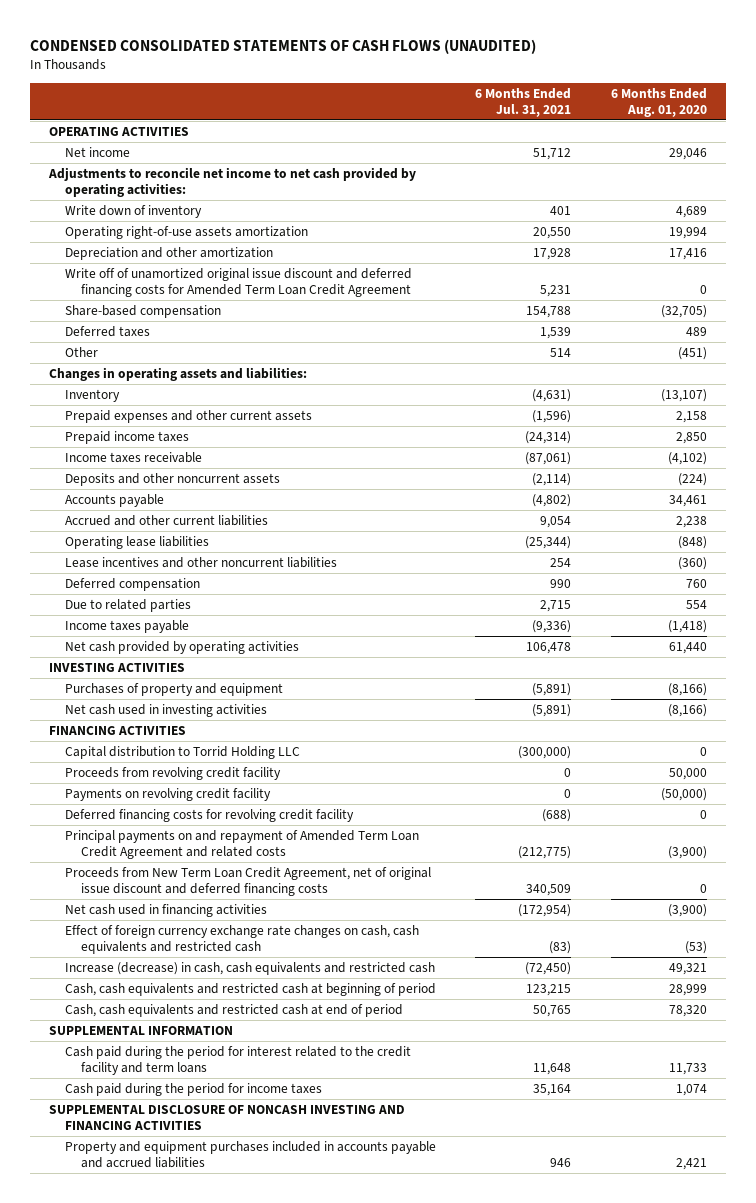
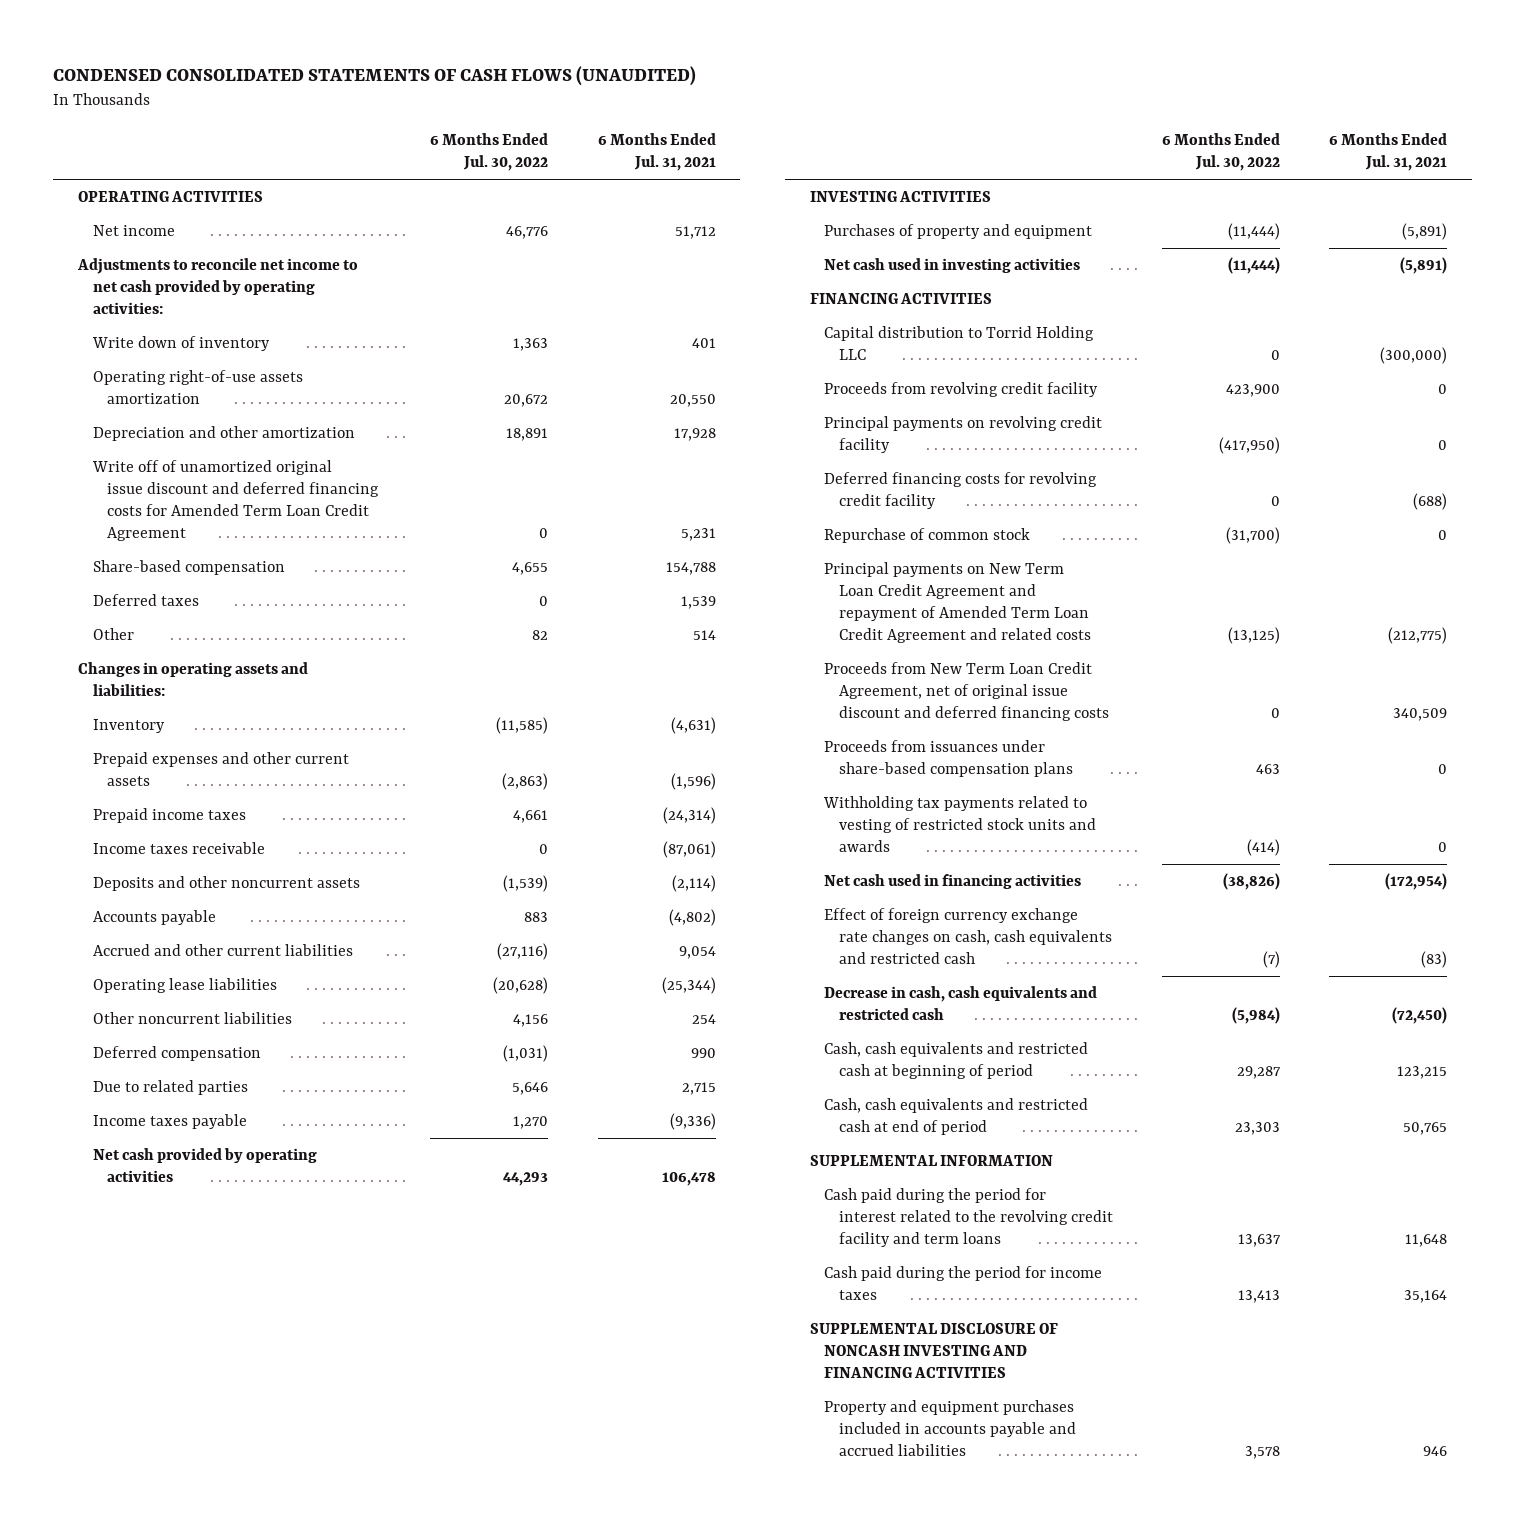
- | 6 Months Ended Jul. 31, 2021 | 6 Months Ended Aug. 01, 2020
+ | 6 Months Ended Jul. 30, 2022 | 6 Months Ended Jul. 31, 2021
- Lease incentives and other noncurrent liabilities | 254 | (360)
+ Other noncurrent liabilities | 4,156 | 254
- Payments on revolving credit facility | 0 | (50,000)
+ Principal payments on revolving credit facility | (417,950) | 0
- Principal payments on and repayment of Amended Term Loan Credit Agreement and related costs | (212,775) | (3,900)
+ Repurchase of common stock | (31,700) | 0
+ Principal payments on New Term Loan Credit Agreement and repayment of Amended Term Loan Credit Agreement and related costs | (13,125) | (212,775)
+ Proceeds from issuances under share-based compensation plans | 463 | 0
+ Withholding tax payments related to vesting of restricted stock units and awards | (414) | 0
- Increase (decrease) in cash, cash equivalents and restricted cash | (72,450) | 49,321
+ Decrease in cash, cash equivalents and restricted cash | (5,984) | (72,450)
- Cash paid during the period for interest related to the credit facility and term loans | 11,648 | 11,733
+ Cash paid during the period for interest related to the revolving credit facility and term loans | 13,637 | 11,648

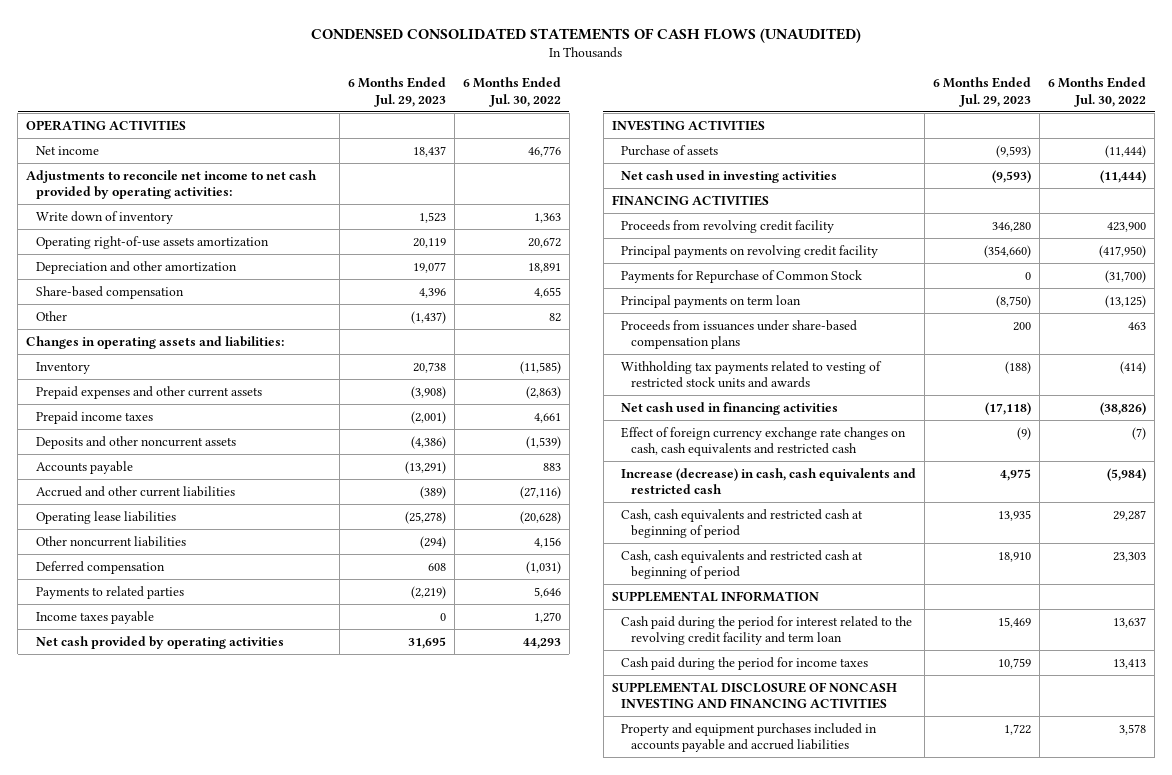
- | 6 Months Ended Jul. 30, 2022 | 6 Months Ended Jul. 31, 2021
+ | 6 Months Ended Jul. 29, 2023 | 6 Months Ended Jul. 30, 2022
- Write off of unamortized original issue discount and deferred financing costs for Amended Term Loan Credit Agreement | 0 | 5,231
- Deferred taxes | 0 | 1,539
- Income taxes receivable | 0 | (87,061)
- Due to related parties | 5,646 | 2,715
+ Payments to related parties | (2,219) | 5,646
- Purchases of property and equipment | (11,444) | (5,891)
+ Purchase of assets | (9,593) | (11,444)
- Capital distribution to Torrid Holding LLC | 0 | (300,000)
- Deferred financing costs for revolving credit facility | 0 | (688)
- Repurchase of common stock | (31,700) | 0
- Principal payments on New Term Loan Credit Agreement and repayment of Amended Term Loan Credit Agreement and related costs | (13,125) | (212,775)
- Proceeds from New Term Loan Credit Agreement, net of original issue discount and deferred financing costs | 0 | 340,509
+ Payments for Repurchase of Common Stock | 0 | (31,700)
+ Principal payments on term loan | (8,750) | (13,125)
- Decrease in cash, cash equivalents and restricted cash | (5,984) | (72,450)
+ Increase (decrease) in cash, cash equivalents and restricted cash | 4,975 | (5,984)
- Cash, cash equivalents and restricted cash at end of period | 23,303 | 50,765
+ Cash, cash equivalents and restricted cash at beginning of period | 18,910 | 23,303
- Cash paid during the period for interest related to the revolving credit facility and term loans | 13,637 | 11,648
+ Cash paid during the period for interest related to the revolving credit facility and term loan | 15,469 | 13,637

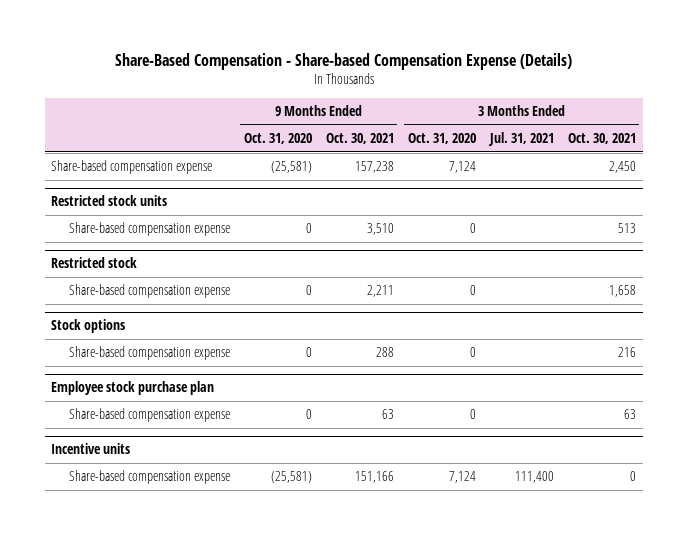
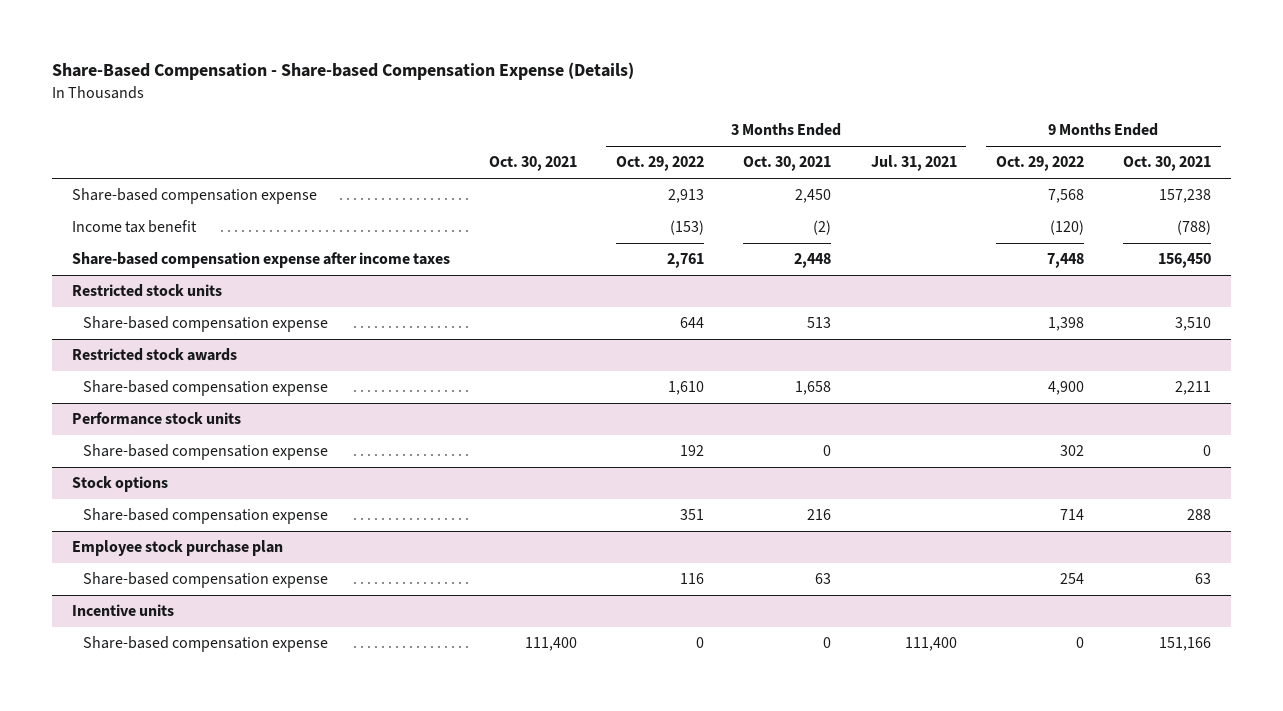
- | 9 Months Ended Oct. 31, 2020 | 9 Months Ended Oct. 30, 2021 | 3 Months Ended Oct. 31, 2020 | 3 Months Ended Jul. 31, 2021 | 3 Months Ended Oct. 30, 2021
+ | Oct. 30, 2021 | 3 Months Ended Oct. 29, 2022 | 3 Months Ended Oct. 30, 2021 | 3 Months Ended Jul. 31, 2021 | 9 Months Ended Oct. 29, 2022 | 9 Months Ended Oct. 30, 2021
+ Income tax benefit | | (153) | (2) | | (120) | (788)
+ Share-based compensation expense after income taxes | | 2,761 | 2,448 | | 7,448 | 156,450
- Restricted stock
+ Restricted stock awards
+ Performance stock units
+ Share-based compensation expense | | 192 | 0 | | 302 | 0

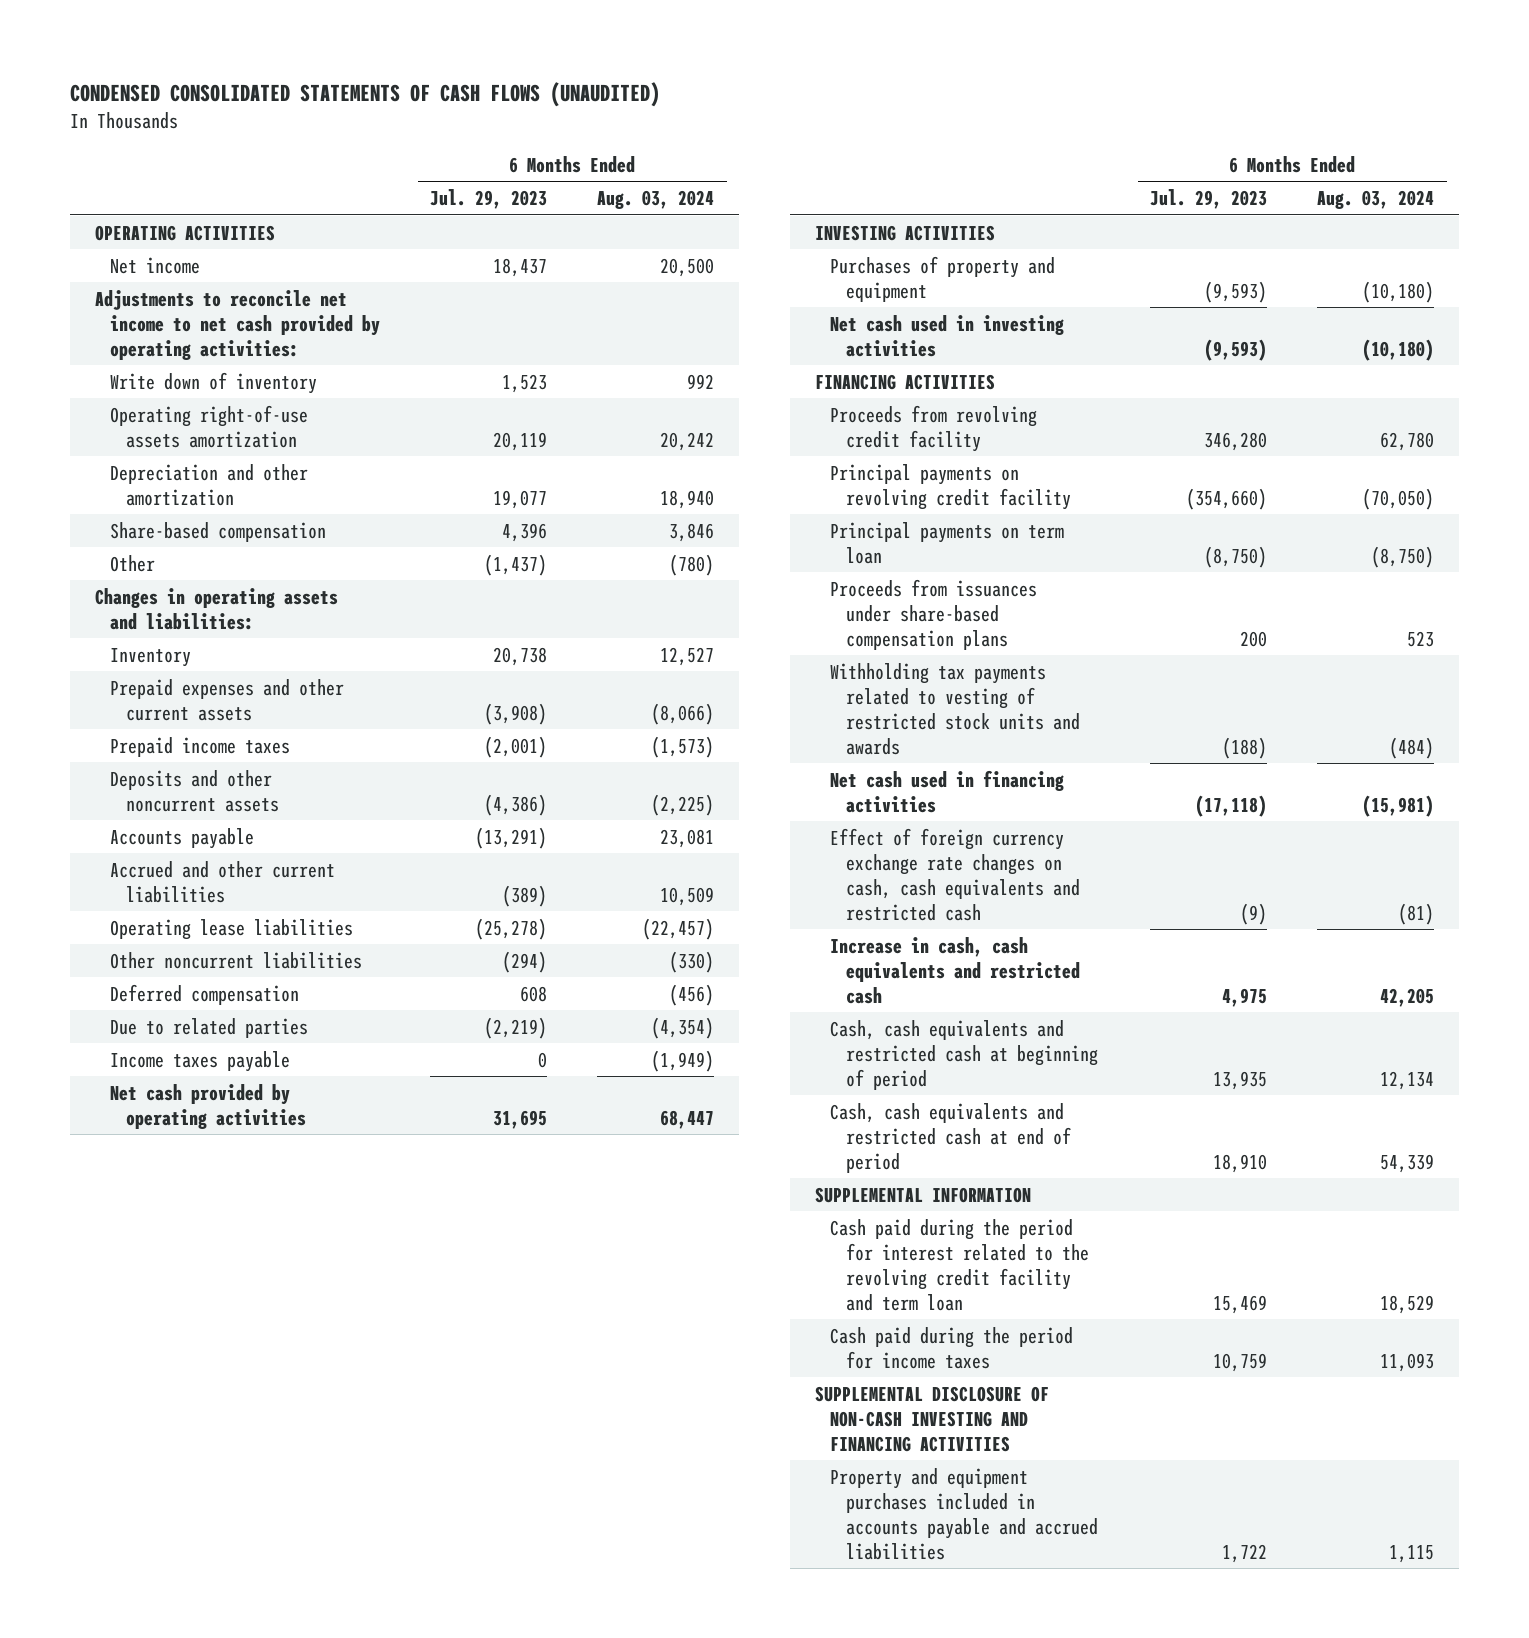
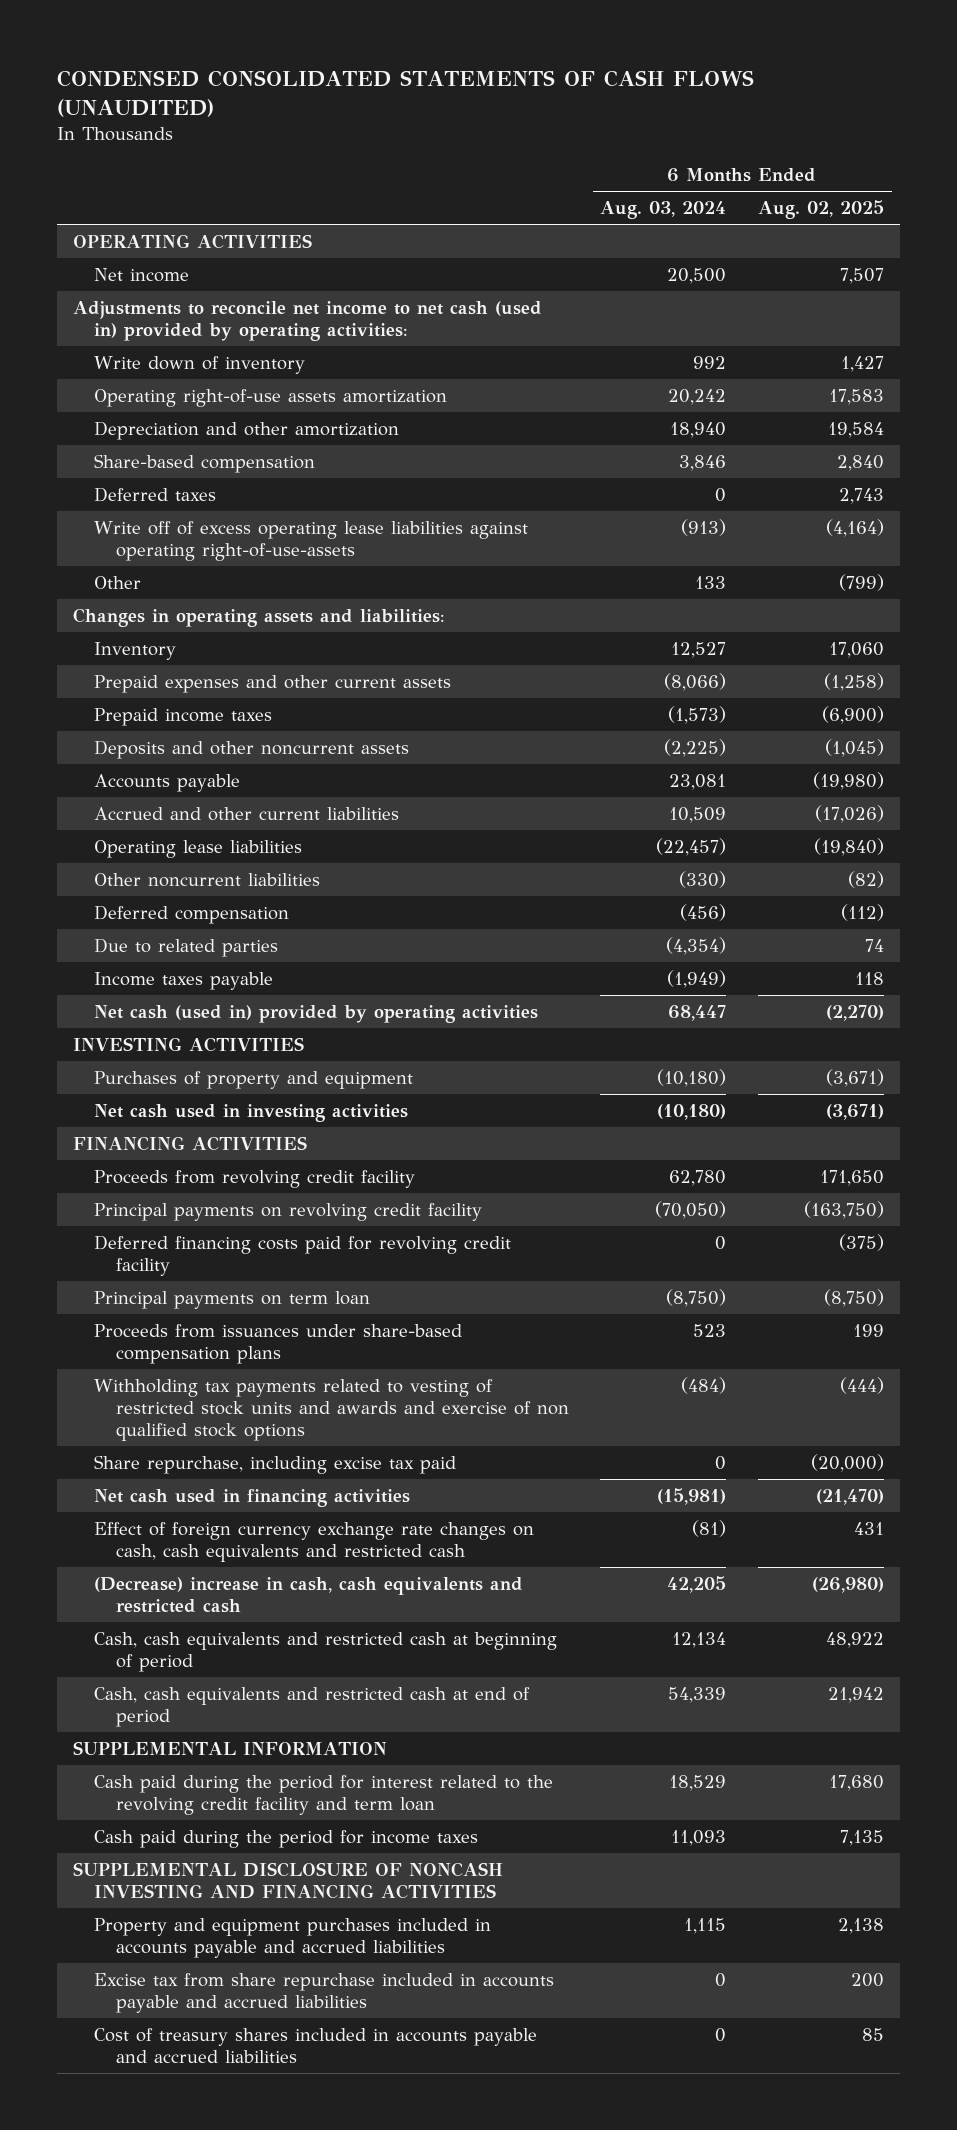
- | 6 Months Ended Jul. 29, 2023 | 6 Months Ended Aug. 03, 2024
+ | 6 Months Ended Aug. 03, 2024 | 6 Months Ended Aug. 02, 2025
- Adjustments to reconcile net income to net cash provided by operating activities:
+ Adjustments to reconcile net income to net cash (used in) provided by operating activities:
- Other | (1,437) | (780)
+ Deferred taxes | 0 | 2,743
+ Write off of excess operating lease liabilities against operating right-of-use-assets | (913) | (4,164)
+ Other | 133 | (799)
- Net cash provided by operating activities | 31,695 | 68,447
+ Net cash (used in) provided by operating activities | 68,447 | (2,270)
+ Deferred financing costs paid for revolving credit facility | 0 | (375)
- Withholding tax payments related to vesting of restricted stock units and awards | (188) | (484)
+ Withholding tax payments related to vesting of restricted stock units and awards and exercise of non qualified stock options | (484) | (444)
+ Share repurchase, including excise tax paid | 0 | (20,000)
- Increase in cash, cash equivalents and restricted cash | 4,975 | 42,205
+ (Decrease) increase in cash, cash equivalents and restricted cash | 42,205 | (26,980)
- SUPPLEMENTAL DISCLOSURE OF NON-CASH INVESTING AND FINANCING ACTIVITIES
+ SUPPLEMENTAL DISCLOSURE OF NONCASH INVESTING AND FINANCING ACTIVITIES
+ Excise tax from share repurchase included in accounts payable and accrued liabilities | 0 | 200
+ Cost of treasury shares included in accounts payable and accrued liabilities | 0 | 85

